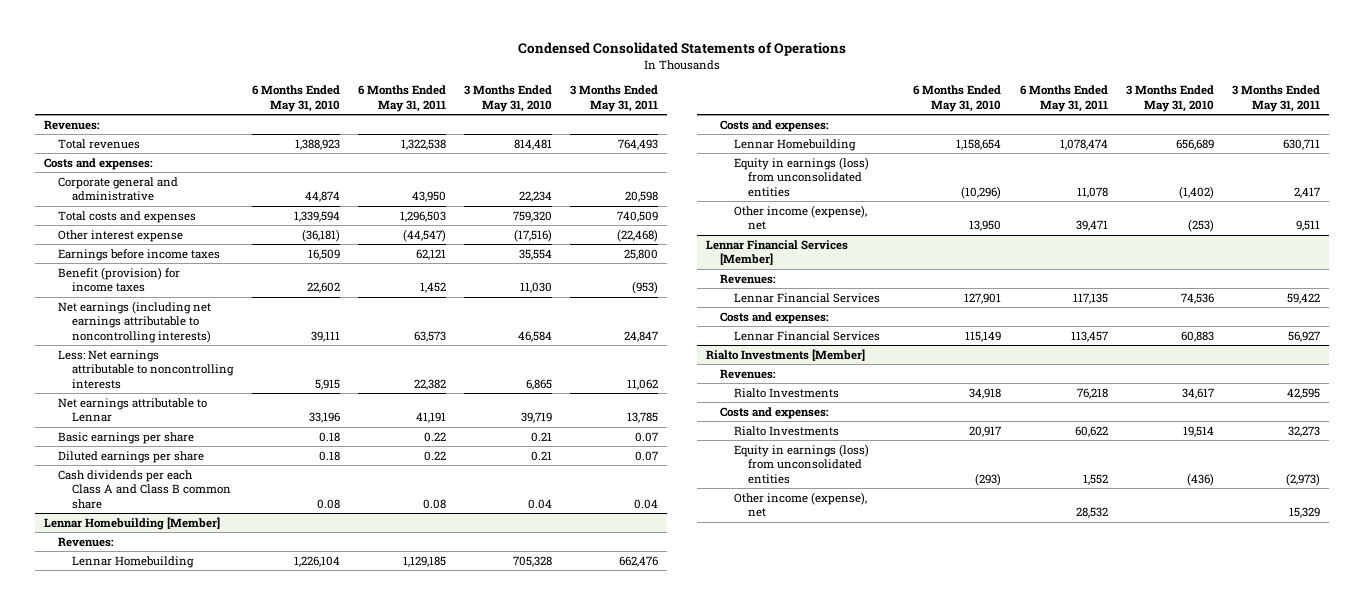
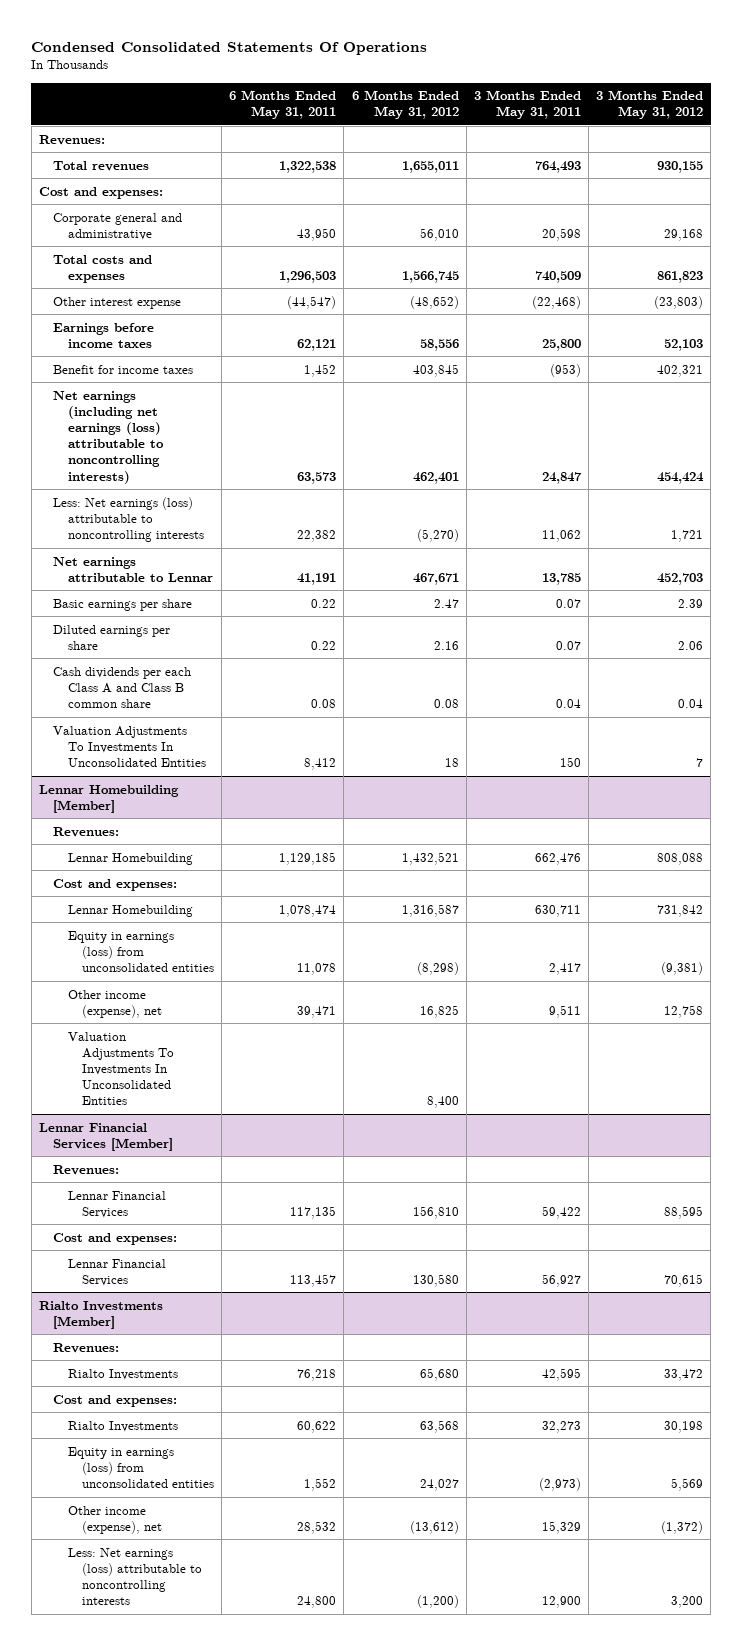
- Condensed Consolidated Statements of Operations
+ Condensed Consolidated Statements Of Operations
- | 6 Months Ended May 31, 2010 | 6 Months Ended May 31, 2011 | 3 Months Ended May 31, 2010 | 3 Months Ended May 31, 2011
+ | 6 Months Ended May 31, 2011 | 6 Months Ended May 31, 2012 | 3 Months Ended May 31, 2011 | 3 Months Ended May 31, 2012
- Costs and expenses:
+ Cost and expenses:
- Benefit (provision) for income taxes | 22,602 | 1,452 | 11,030 | (953)
- Net earnings (including net earnings attributable to noncontrolling interests) | 39,111 | 63,573 | 46,584 | 24,847
- Less: Net earnings attributable to noncontrolling interests | 5,915 | 22,382 | 6,865 | 11,062
+ Benefit for income taxes | 1,452 | 403,845 | (953) | 402,321
+ Net earnings (including net earnings (loss) attributable to noncontrolling interests) | 63,573 | 462,401 | 24,847 | 454,424
+ Less: Net earnings (loss) attributable to noncontrolling interests | 22,382 | (5,270) | 11,062 | 1,721
+ Valuation Adjustments To Investments In Unconsolidated Entities | 8,412 | 18 | 150 | 7
@ Lennar Homebuilding [Member]
- Costs and expenses:
+ Cost and expenses:
+ Valuation Adjustments To Investments In Unconsolidated Entities | | 8,400 | |
@ Lennar Financial Services [Member]
- Costs and expenses:
+ Cost and expenses:
@ Rialto Investments [Member]
- Costs and expenses:
+ Cost and expenses:
+ Less: Net earnings (loss) attributable to noncontrolling interests | 24,800 | (1,200) | 12,900 | 3,200

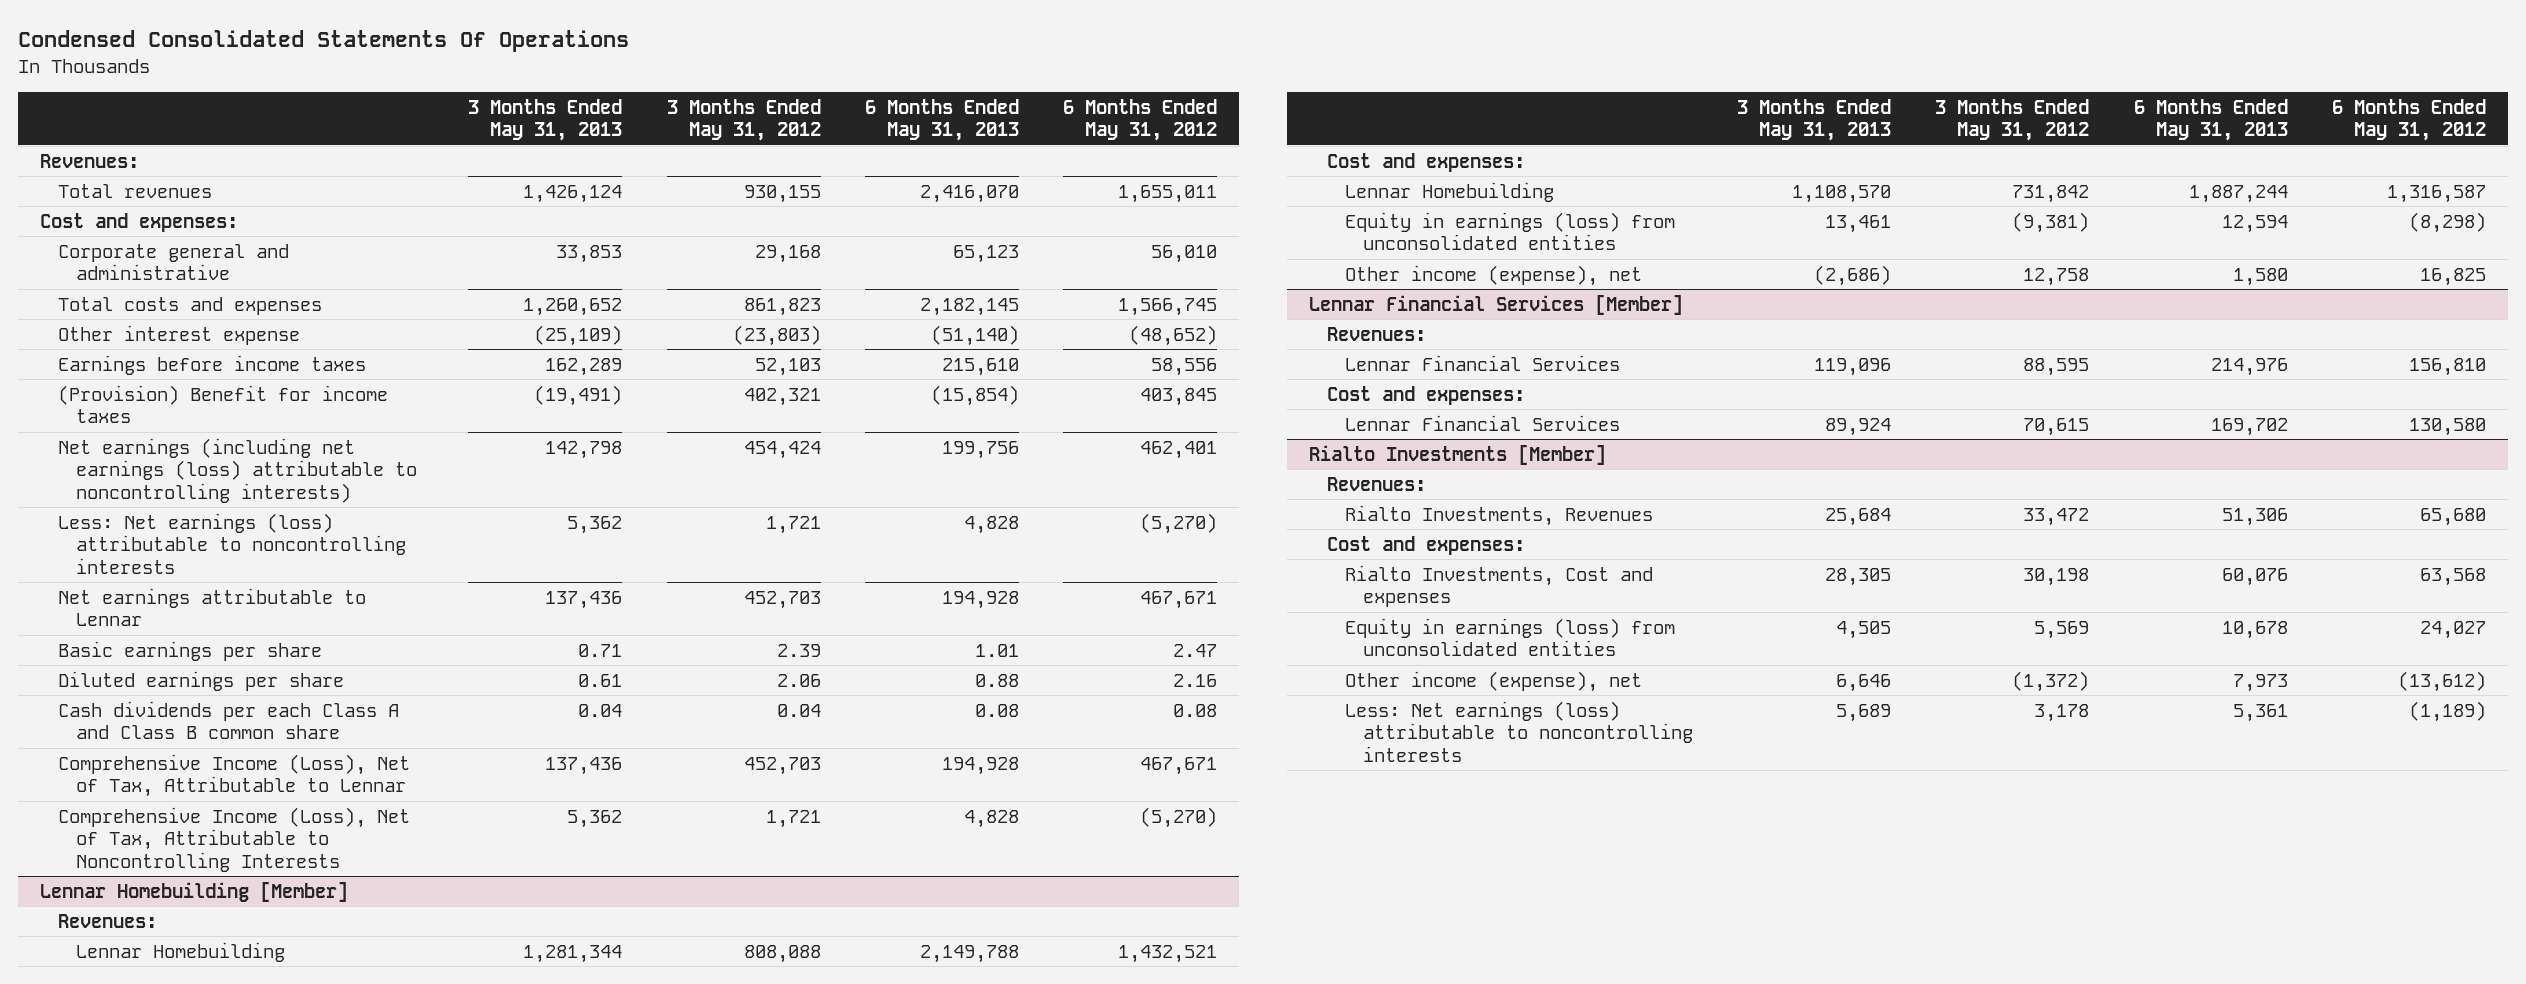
- | 6 Months Ended May 31, 2011 | 6 Months Ended May 31, 2012 | 3 Months Ended May 31, 2011 | 3 Months Ended May 31, 2012
+ | 3 Months Ended May 31, 2013 | 3 Months Ended May 31, 2012 | 6 Months Ended May 31, 2013 | 6 Months Ended May 31, 2012
- Benefit for income taxes | 1,452 | 403,845 | (953) | 402,321
+ (Provision) Benefit for income taxes | (19,491) | 402,321 | (15,854) | 403,845
- Valuation Adjustments To Investments In Unconsolidated Entities | 8,412 | 18 | 150 | 7
+ Comprehensive Income (Loss), Net of Tax, Attributable to Lennar | 137,436 | 452,703 | 194,928 | 467,671
+ Comprehensive Income (Loss), Net of Tax, Attributable to Noncontrolling Interests | 5,362 | 1,721 | 4,828 | (5,270)
@ Lennar Homebuilding [Member]
- Valuation Adjustments To Investments In Unconsolidated Entities | | 8,400 | |
@ Rialto Investments [Member]
- Rialto Investments | 76,218 | 65,680 | 42,595 | 33,472
+ Rialto Investments, Revenues | 25,684 | 33,472 | 51,306 | 65,680
- Rialto Investments | 60,622 | 63,568 | 32,273 | 30,198
+ Rialto Investments, Cost and expenses | 28,305 | 30,198 | 60,076 | 63,568
- Less: Net earnings (loss) attributable to noncontrolling interests | 24,800 | (1,200) | 12,900 | 3,200
+ Less: Net earnings (loss) attributable to noncontrolling interests | 5,689 | 3,178 | 5,361 | (1,189)

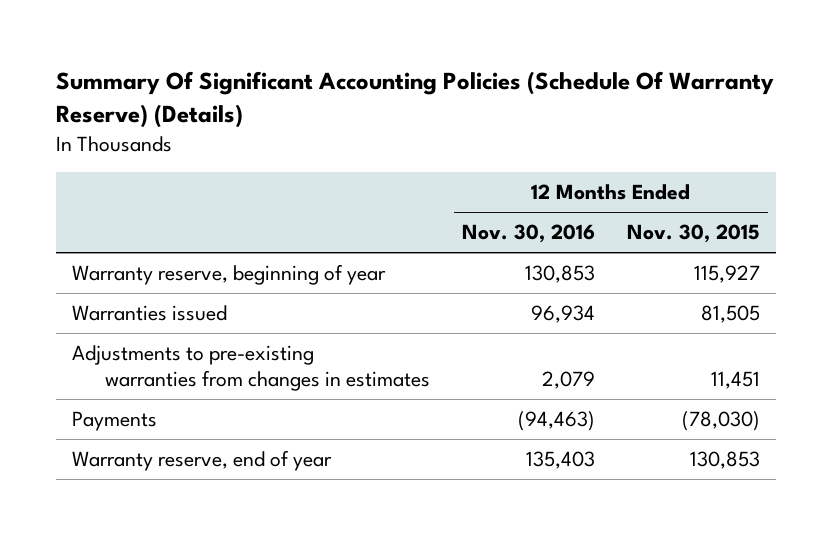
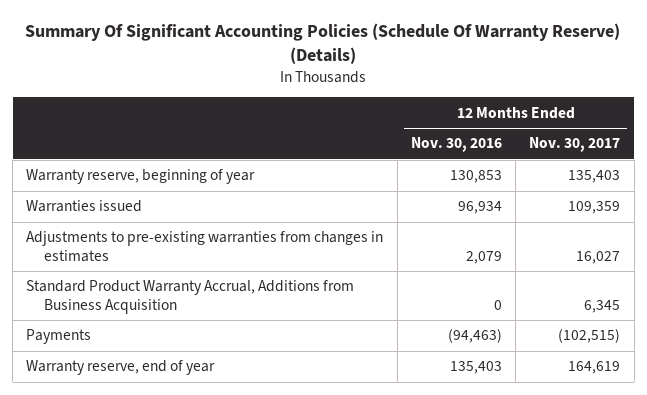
- | 12 Months Ended Nov. 30, 2016 | 12 Months Ended Nov. 30, 2015
+ | 12 Months Ended Nov. 30, 2016 | 12 Months Ended Nov. 30, 2017
+ Standard Product Warranty Accrual, Additions from Business Acquisition | 0 | 6,345

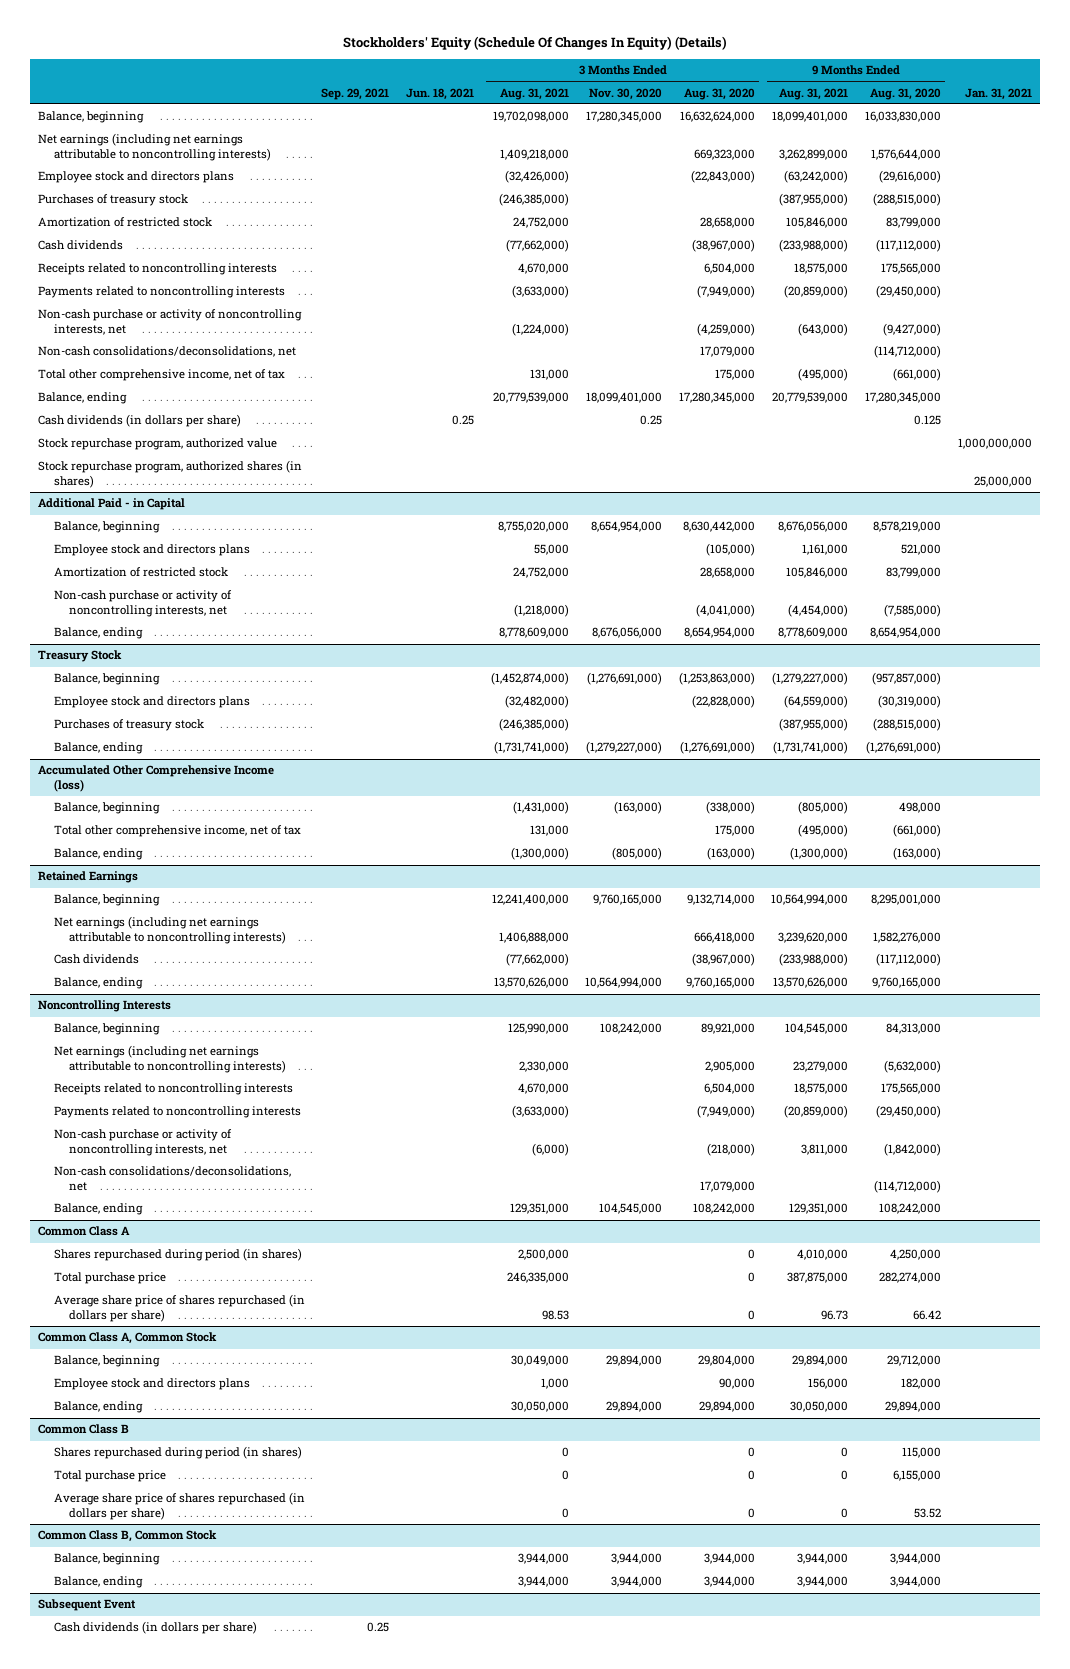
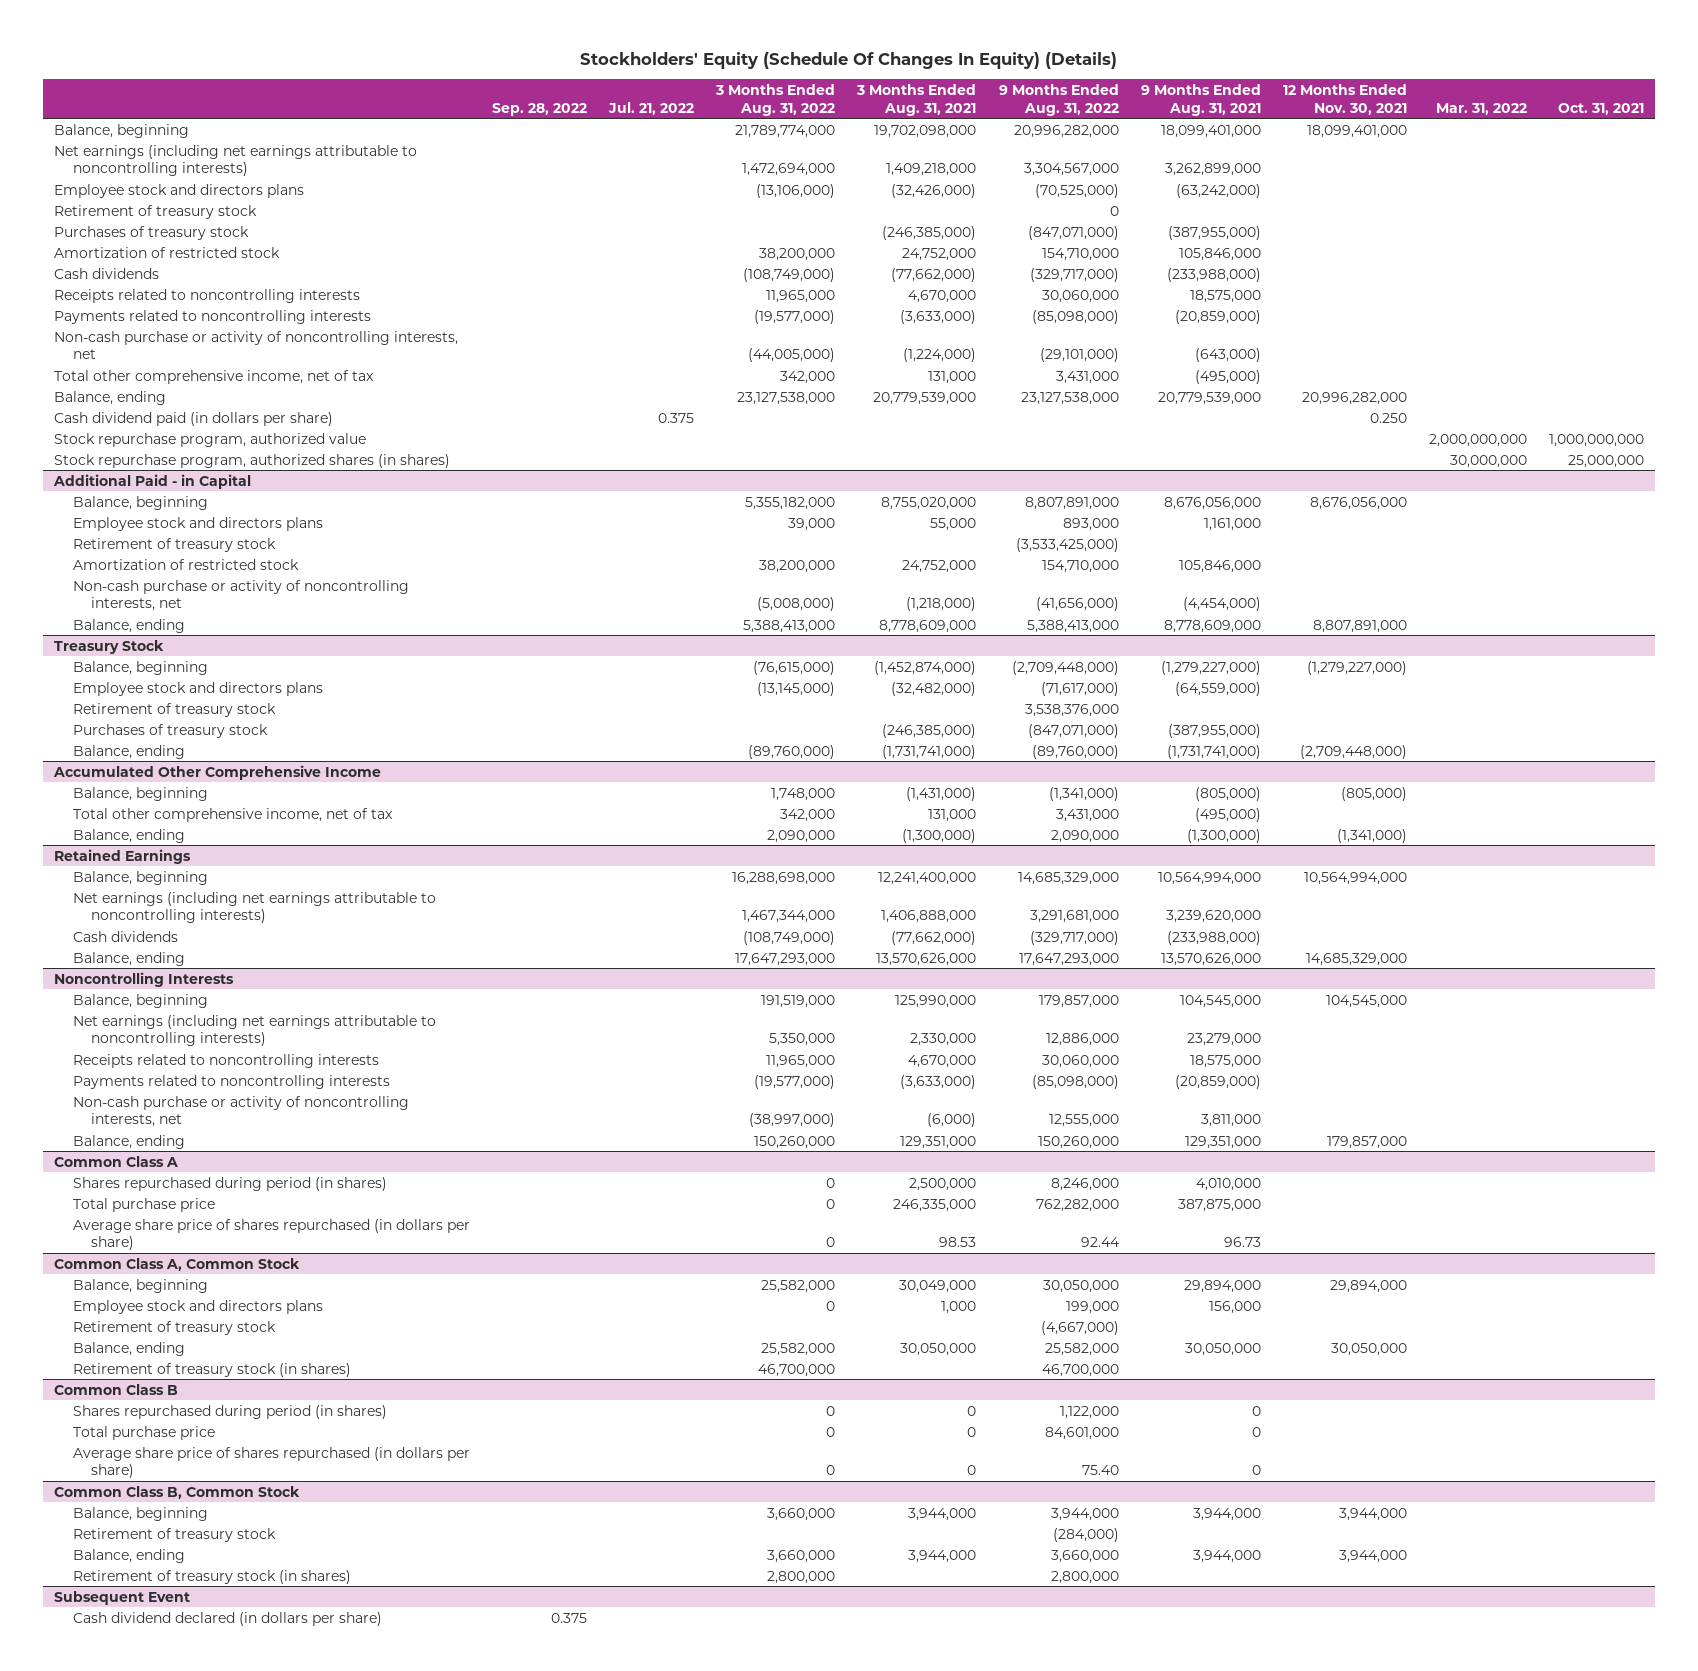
- | Sep. 29, 2021 | Jun. 18, 2021 | 3 Months Ended Aug. 31, 2021 | 3 Months Ended Nov. 30, 2020 | 3 Months Ended Aug. 31, 2020 | 9 Months Ended Aug. 31, 2021 | 9 Months Ended Aug. 31, 2020 | Jan. 31, 2021
+ | Sep. 28, 2022 | Jul. 21, 2022 | 3 Months Ended Aug. 31, 2022 | 3 Months Ended Aug. 31, 2021 | 9 Months Ended Aug. 31, 2022 | 9 Months Ended Aug. 31, 2021 | 12 Months Ended Nov. 30, 2021 | Mar. 31, 2022 | Oct. 31, 2021
+ Retirement of treasury stock | | | | | 0 | | | |
- Non-cash consolidations/deconsolidations, net | | | | | 17,079,000 | | (114,712,000) |
- Cash dividends (in dollars per share) | | 0.25 | | 0.25 | | | 0.125 |
+ Cash dividend paid (in dollars per share) | | 0.375 | | | | | 0.250 | |
@ Additional Paid - in Capital
+ Retirement of treasury stock | | | | | (3,533,425,000) | | | |
@ Treasury Stock
+ Retirement of treasury stock | | | | | 3,538,376,000 | | | |
- Accumulated Other Comprehensive Income (loss)
+ Accumulated Other Comprehensive Income
@ Noncontrolling Interests
- Non-cash consolidations/deconsolidations, net | | | | | 17,079,000 | | (114,712,000) |
@ Common Class A, Common Stock
+ Retirement of treasury stock | | | | | (4,667,000) | | | |
+ Retirement of treasury stock (in shares) | | | 46,700,000 | | 46,700,000 | | | |
@ Common Class B, Common Stock
+ Retirement of treasury stock | | | | | (284,000) | | | |
+ Retirement of treasury stock (in shares) | | | 2,800,000 | | 2,800,000 | | | |
@ Subsequent Event
- Cash dividends (in dollars per share) | 0.25 | | | | | | |
+ Cash dividend declared (in dollars per share) | 0.375 | | | | | | | |

